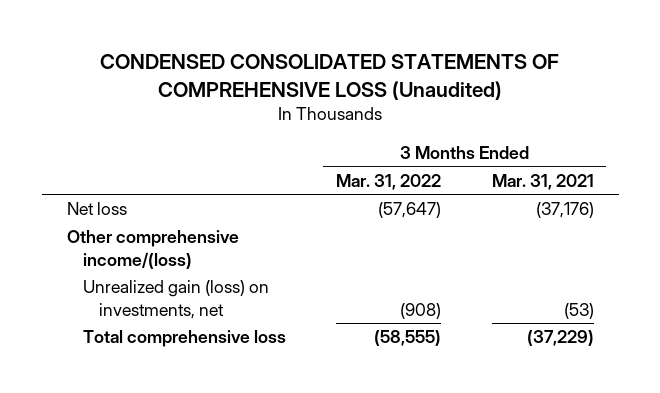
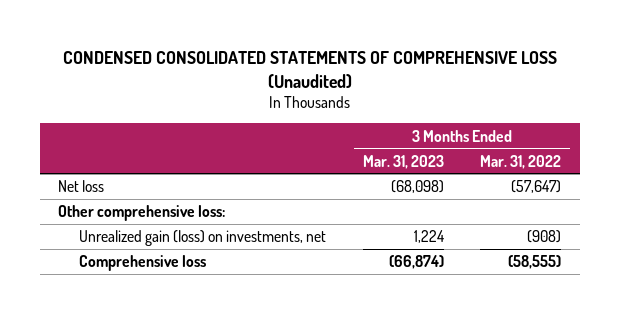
- | 3 Months Ended Mar. 31, 2022 | 3 Months Ended Mar. 31, 2021
+ | 3 Months Ended Mar. 31, 2023 | 3 Months Ended Mar. 31, 2022
- Other comprehensive income/(loss)
+ Other comprehensive loss:
- Total comprehensive loss | (58,555) | (37,229)
+ Comprehensive loss | (66,874) | (58,555)

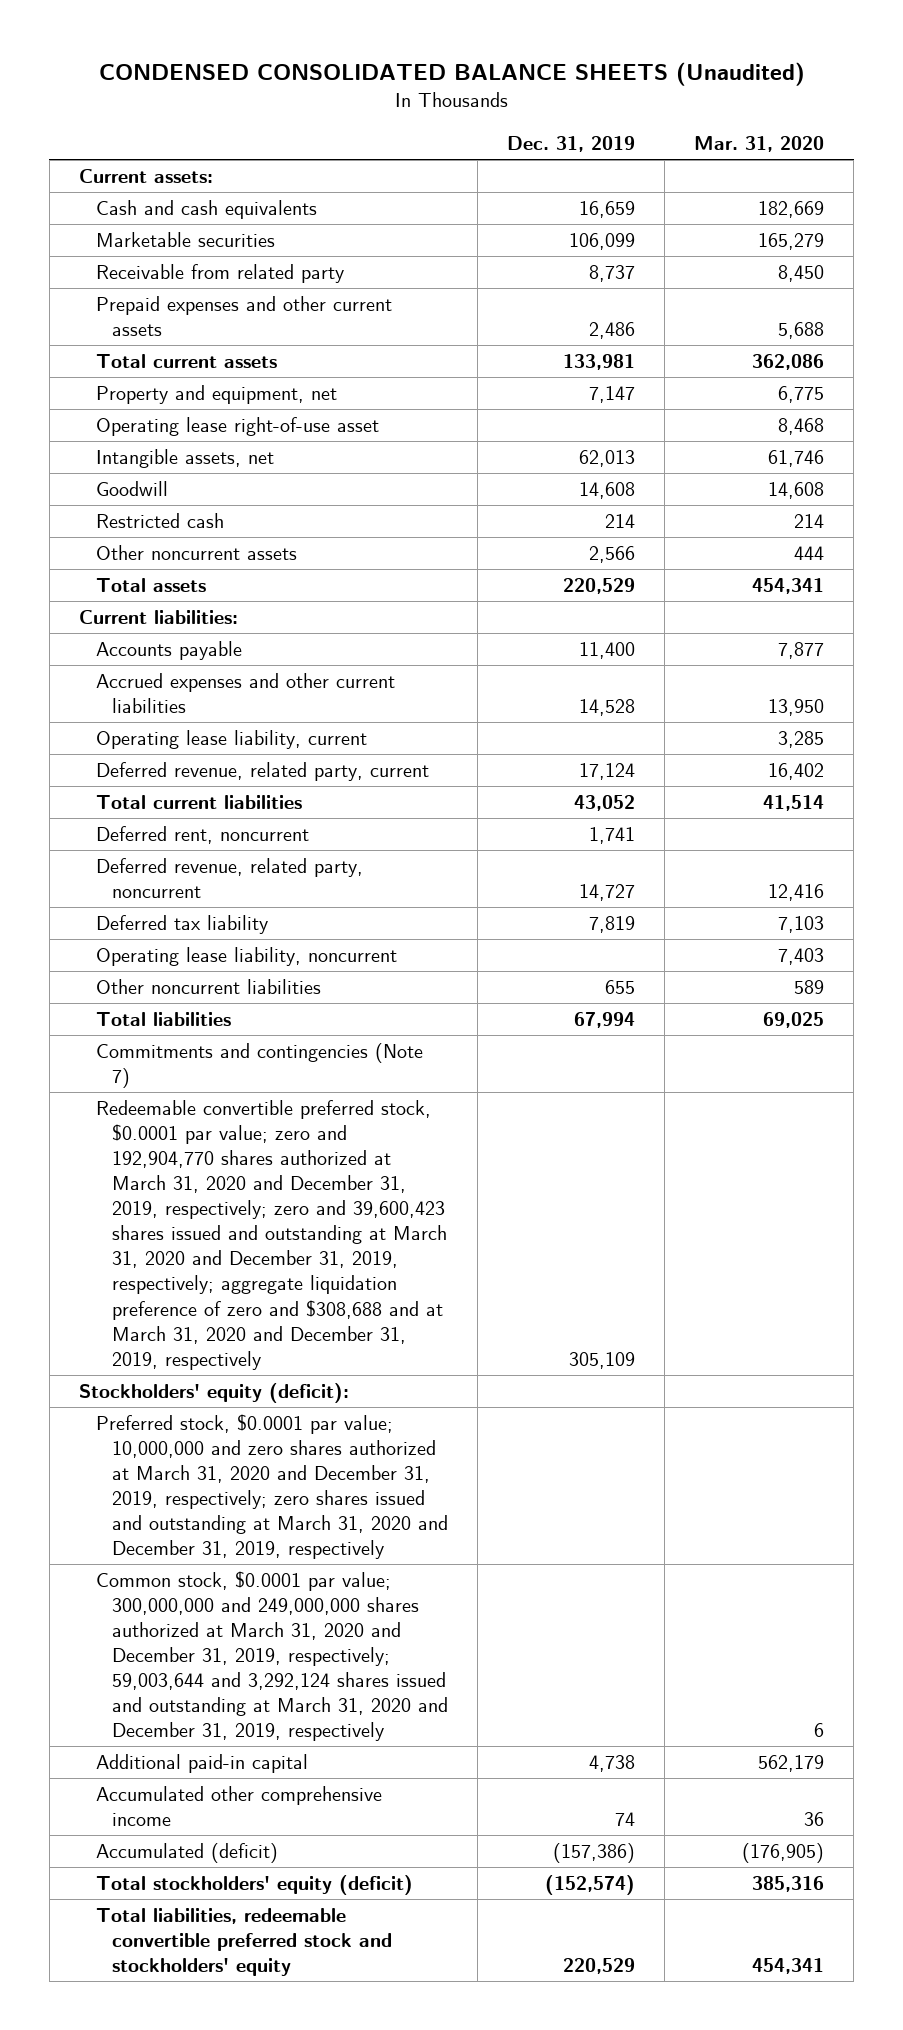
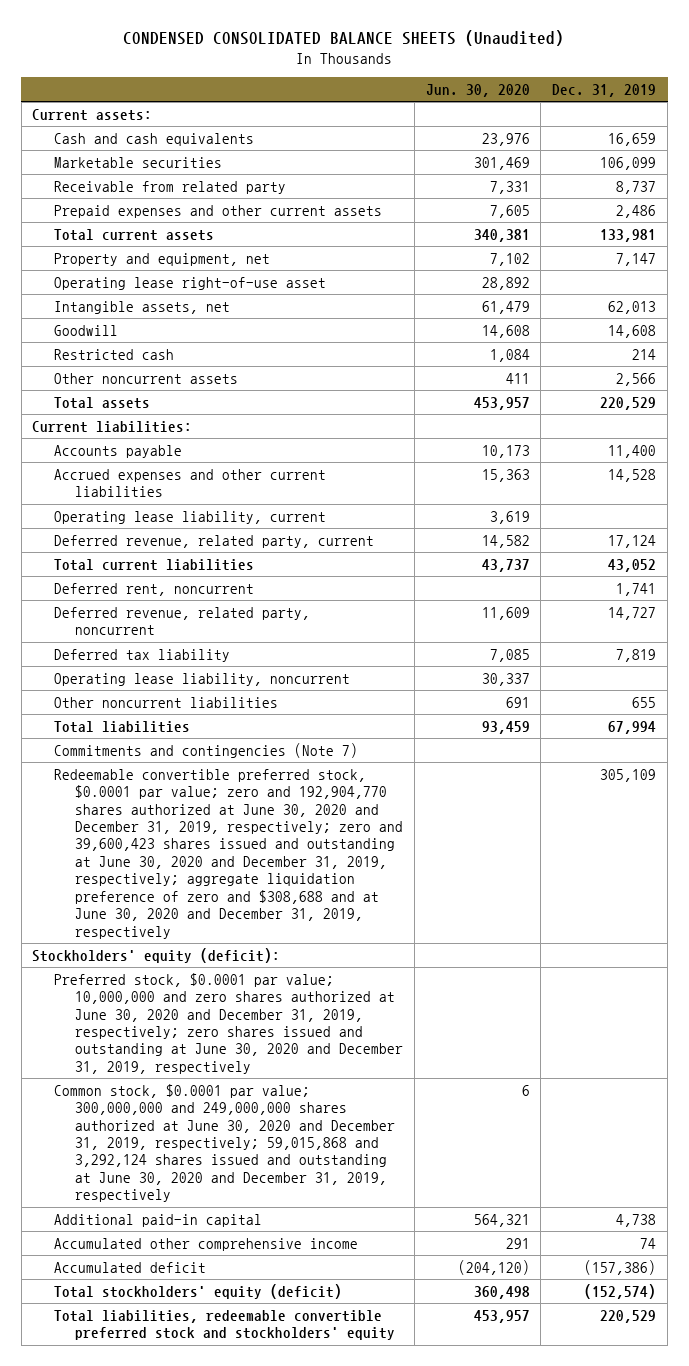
- | Dec. 31, 2019 | Mar. 31, 2020
+ | Jun. 30, 2020 | Dec. 31, 2019
- Redeemable convertible preferred stock, $0.0001 par value; zero and 192,904,770 shares authorized at March 31, 2020 and December 31, 2019, respectively; zero and 39,600,423 shares issued and outstanding at March 31, 2020 and December 31, 2019, respectively; aggregate liquidation preference of zero and $308,688 and at March 31, 2020 and December 31, 2019, respectively | 305,109 |
+ Redeemable convertible preferred stock, $0.0001 par value; zero and 192,904,770 shares authorized at June 30, 2020 and December 31, 2019, respectively; zero and 39,600,423 shares issued and outstanding at June 30, 2020 and December 31, 2019, respectively; aggregate liquidation preference of zero and $308,688 and at June 30, 2020 and December 31, 2019, respectively | | 305,109
- Preferred stock, $0.0001 par value; 10,000,000 and zero shares authorized at March 31, 2020 and December 31, 2019, respectively; zero shares issued and outstanding at March 31, 2020 and December 31, 2019, respectively
- Common stock, $0.0001 par value; 300,000,000 and 249,000,000 shares authorized at March 31, 2020 and December 31, 2019, respectively; 59,003,644 and 3,292,124 shares issued and outstanding at March 31, 2020 and December 31, 2019, respectively | | 6
+ Preferred stock, $0.0001 par value; 10,000,000 and zero shares authorized at June 30, 2020 and December 31, 2019, respectively; zero shares issued and outstanding at June 30, 2020 and December 31, 2019, respectively
+ Common stock, $0.0001 par value; 300,000,000 and 249,000,000 shares authorized at June 30, 2020 and December 31, 2019, respectively; 59,015,868 and 3,292,124 shares issued and outstanding at June 30, 2020 and December 31, 2019, respectively | 6 |
- Accumulated (deficit) | (157,386) | (176,905)
+ Accumulated deficit | (204,120) | (157,386)

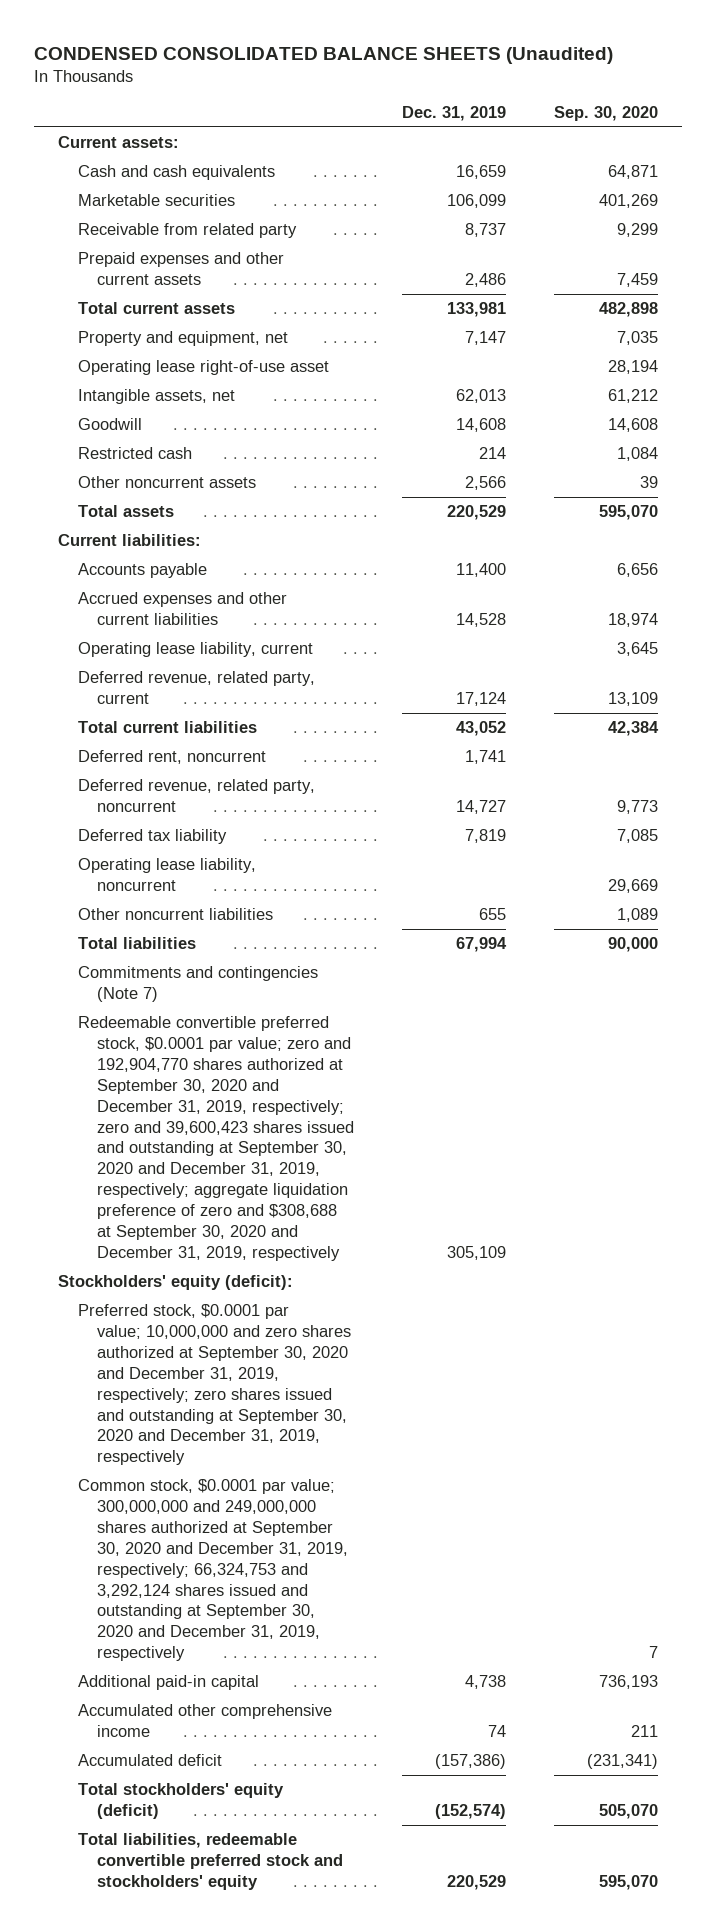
- | Jun. 30, 2020 | Dec. 31, 2019
+ | Dec. 31, 2019 | Sep. 30, 2020
- Redeemable convertible preferred stock, $0.0001 par value; zero and 192,904,770 shares authorized at June 30, 2020 and December 31, 2019, respectively; zero and 39,600,423 shares issued and outstanding at June 30, 2020 and December 31, 2019, respectively; aggregate liquidation preference of zero and $308,688 and at June 30, 2020 and December 31, 2019, respectively | | 305,109
+ Redeemable convertible preferred stock, $0.0001 par value; zero and 192,904,770 shares authorized at September 30, 2020 and December 31, 2019, respectively; zero and 39,600,423 shares issued and outstanding at September 30, 2020 and December 31, 2019, respectively; aggregate liquidation preference of zero and $308,688 at September 30, 2020 and December 31, 2019, respectively | 305,109 |
- Preferred stock, $0.0001 par value; 10,000,000 and zero shares authorized at June 30, 2020 and December 31, 2019, respectively; zero shares issued and outstanding at June 30, 2020 and December 31, 2019, respectively
- Common stock, $0.0001 par value; 300,000,000 and 249,000,000 shares authorized at June 30, 2020 and December 31, 2019, respectively; 59,015,868 and 3,292,124 shares issued and outstanding at June 30, 2020 and December 31, 2019, respectively | 6 |
+ Preferred stock, $0.0001 par value; 10,000,000 and zero shares authorized at September 30, 2020 and December 31, 2019, respectively; zero shares issued and outstanding at September 30, 2020 and December 31, 2019, respectively
+ Common stock, $0.0001 par value; 300,000,000 and 249,000,000 shares authorized at September 30, 2020 and December 31, 2019, respectively; 66,324,753 and 3,292,124 shares issued and outstanding at September 30, 2020 and December 31, 2019, respectively | | 7

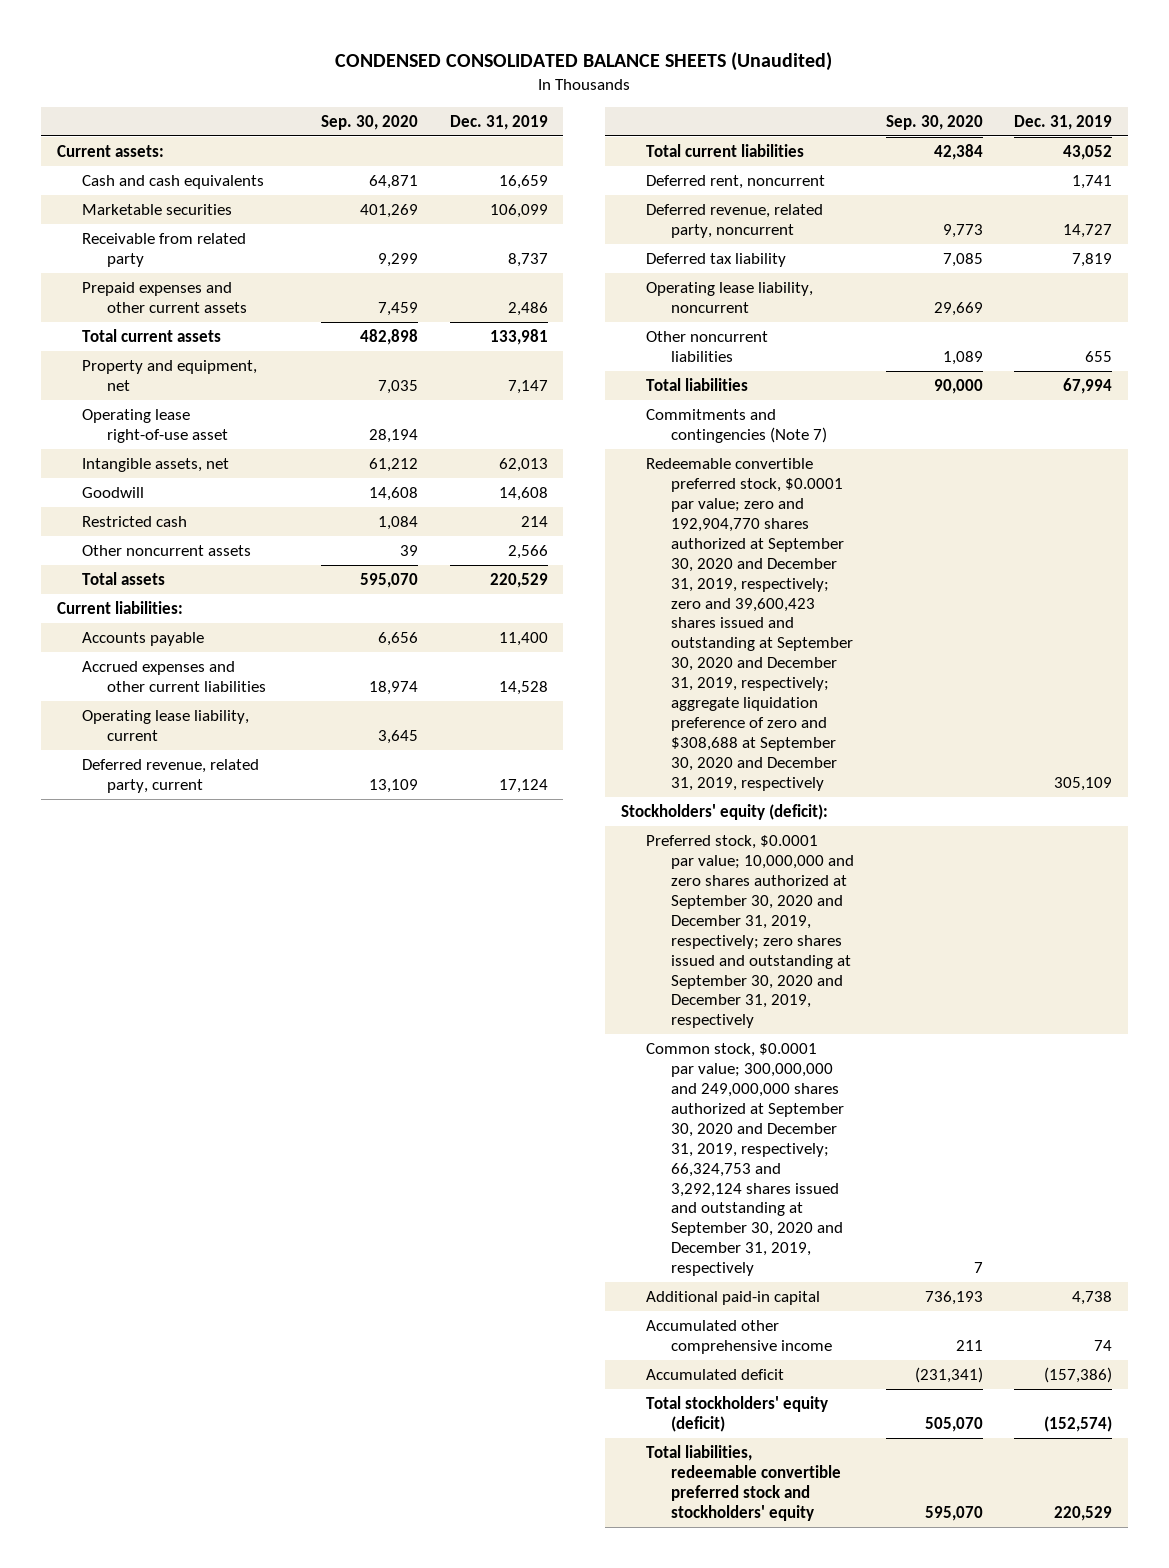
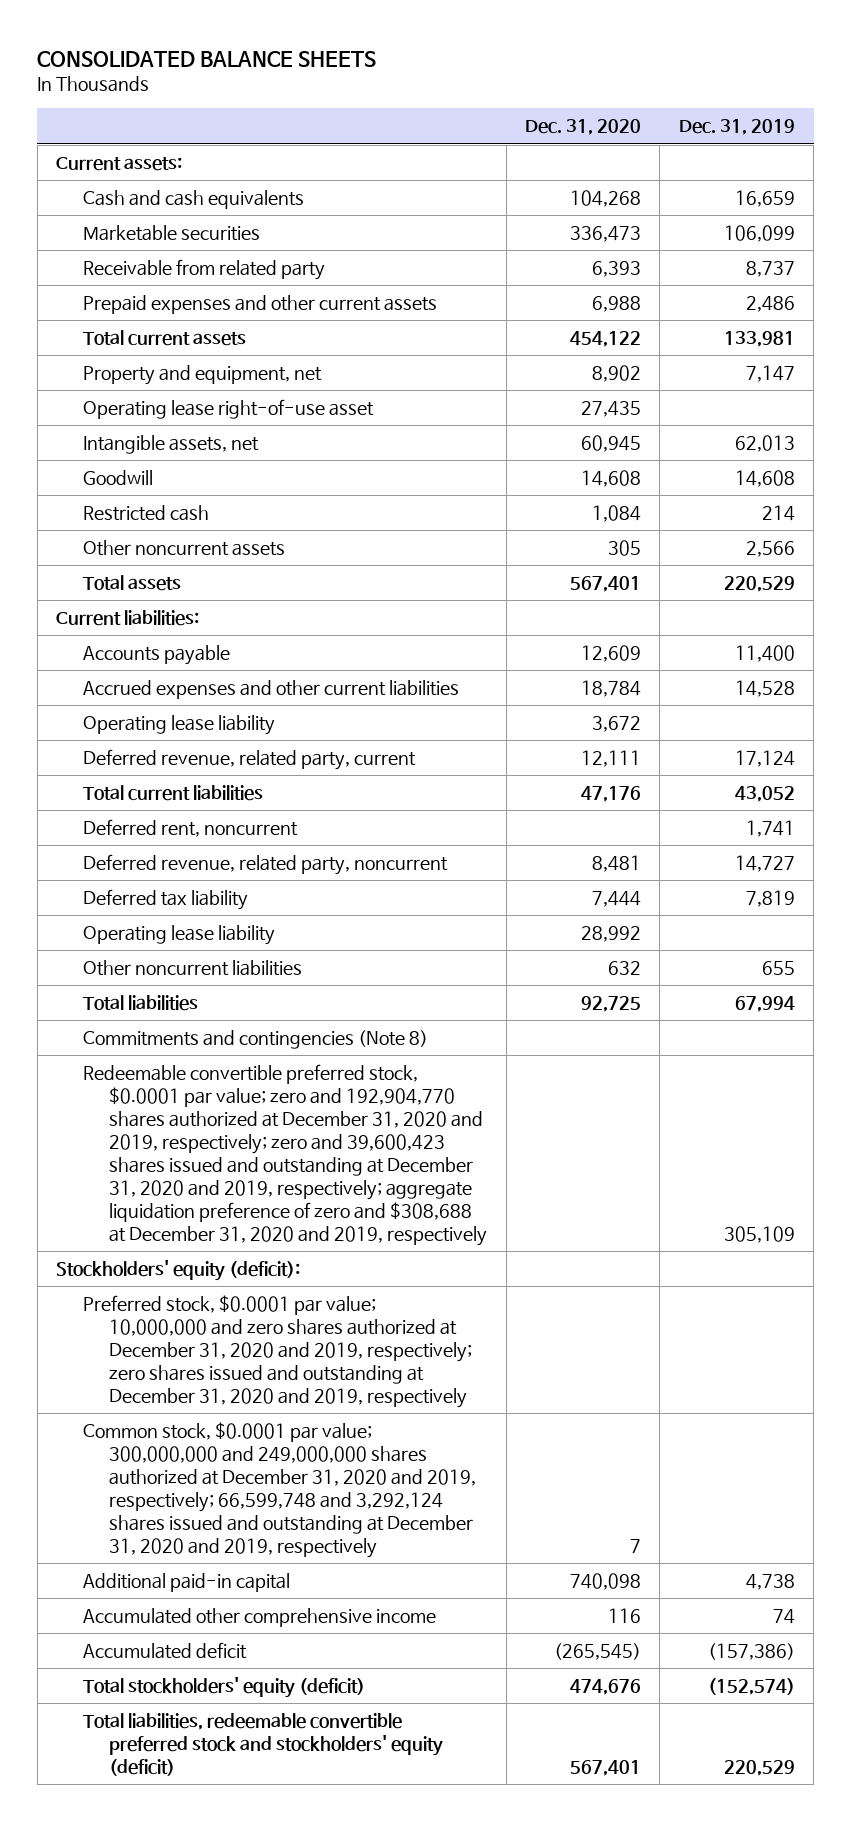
- CONDENSED CONSOLIDATED BALANCE SHEETS (Unaudited)
+ CONSOLIDATED BALANCE SHEETS
- | Sep. 30, 2020 | Dec. 31, 2019
+ | Dec. 31, 2020 | Dec. 31, 2019
- Operating lease liability, current | 3,645 |
+ Operating lease liability | 3,672 |
- Operating lease liability, noncurrent | 29,669 |
+ Operating lease liability | 28,992 |
- Commitments and contingencies (Note 7)
- Redeemable convertible preferred stock, $0.0001 par value; zero and 192,904,770 shares authorized at September 30, 2020 and December 31, 2019, respectively; zero and 39,600,423 shares issued and outstanding at September 30, 2020 and December 31, 2019, respectively; aggregate liquidation preference of zero and $308,688 at September 30, 2020 and December 31, 2019, respectively | | 305,109
+ Commitments and contingencies (Note 8)
+ Redeemable convertible preferred stock, $0.0001 par value; zero and 192,904,770 shares authorized at December 31, 2020 and 2019, respectively; zero and 39,600,423 shares issued and outstanding at December 31, 2020 and 2019, respectively; aggregate liquidation preference of zero and $308,688 at December 31, 2020 and 2019, respectively | | 305,109
- Preferred stock, $0.0001 par value; 10,000,000 and zero shares authorized at September 30, 2020 and December 31, 2019, respectively; zero shares issued and outstanding at September 30, 2020 and December 31, 2019, respectively
- Common stock, $0.0001 par value; 300,000,000 and 249,000,000 shares authorized at September 30, 2020 and December 31, 2019, respectively; 66,324,753 and 3,292,124 shares issued and outstanding at September 30, 2020 and December 31, 2019, respectively | 7 |
+ Preferred stock, $0.0001 par value; 10,000,000 and zero shares authorized at December 31, 2020 and 2019, respectively; zero shares issued and outstanding at December 31, 2020 and 2019, respectively
+ Common stock, $0.0001 par value; 300,000,000 and 249,000,000 shares authorized at December 31, 2020 and 2019, respectively; 66,599,748 and 3,292,124 shares issued and outstanding at December 31, 2020 and 2019, respectively | 7 |
- Total liabilities, redeemable convertible preferred stock and stockholders' equity | 595,070 | 220,529
+ Total liabilities, redeemable convertible preferred stock and stockholders' equity (deficit) | 567,401 | 220,529

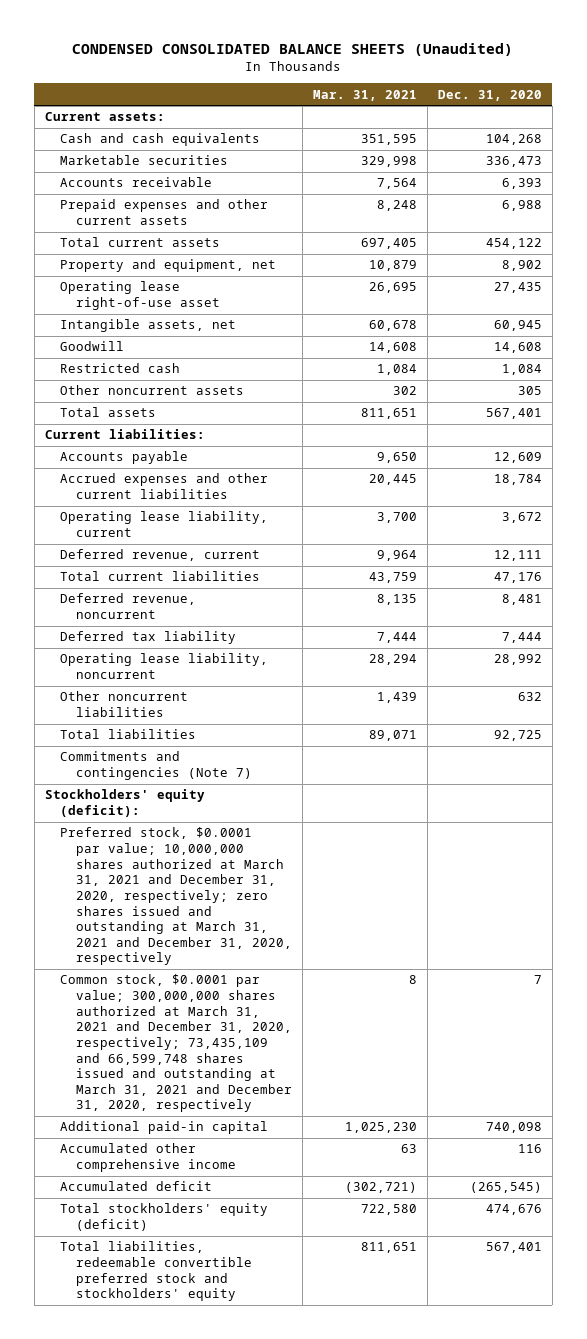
- CONSOLIDATED BALANCE SHEETS
+ CONDENSED CONSOLIDATED BALANCE SHEETS (Unaudited)
- | Dec. 31, 2020 | Dec. 31, 2019
+ | Mar. 31, 2021 | Dec. 31, 2020
- Receivable from related party | 6,393 | 8,737
+ Accounts receivable | 7,564 | 6,393
- Operating lease liability | 3,672 |
- Deferred revenue, related party, current | 12,111 | 17,124
+ Operating lease liability, current | 3,700 | 3,672
+ Deferred revenue, current | 9,964 | 12,111
- Deferred rent, noncurrent | | 1,741
- Deferred revenue, related party, noncurrent | 8,481 | 14,727
+ Deferred revenue, noncurrent | 8,135 | 8,481
- Operating lease liability | 28,992 |
+ Operating lease liability, noncurrent | 28,294 | 28,992
- Commitments and contingencies (Note 8)
- Redeemable convertible preferred stock, $0.0001 par value; zero and 192,904,770 shares authorized at December 31, 2020 and 2019, respectively; zero and 39,600,423 shares issued and outstanding at December 31, 2020 and 2019, respectively; aggregate liquidation preference of zero and $308,688 at December 31, 2020 and 2019, respectively | | 305,109
+ Commitments and contingencies (Note 7)
- Preferred stock, $0.0001 par value; 10,000,000 and zero shares authorized at December 31, 2020 and 2019, respectively; zero shares issued and outstanding at December 31, 2020 and 2019, respectively
- Common stock, $0.0001 par value; 300,000,000 and 249,000,000 shares authorized at December 31, 2020 and 2019, respectively; 66,599,748 and 3,292,124 shares issued and outstanding at December 31, 2020 and 2019, respectively | 7 |
+ Preferred stock, $0.0001 par value; 10,000,000 shares authorized at March 31, 2021 and December 31, 2020, respectively; zero shares issued and outstanding at March 31, 2021 and December 31, 2020, respectively
+ Common stock, $0.0001 par value; 300,000,000 shares authorized at March 31, 2021 and December 31, 2020, respectively; 73,435,109 and 66,599,748 shares issued and outstanding at March 31, 2021 and December 31, 2020, respectively | 8 | 7
- Total liabilities, redeemable convertible preferred stock and stockholders' equity (deficit) | 567,401 | 220,529
+ Total liabilities, redeemable convertible preferred stock and stockholders' equity | 811,651 | 567,401

